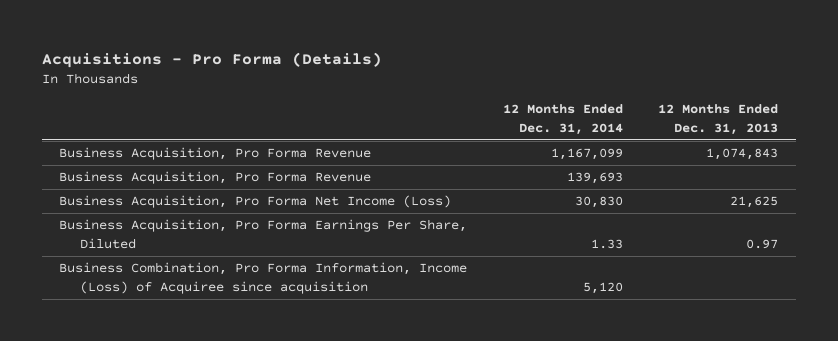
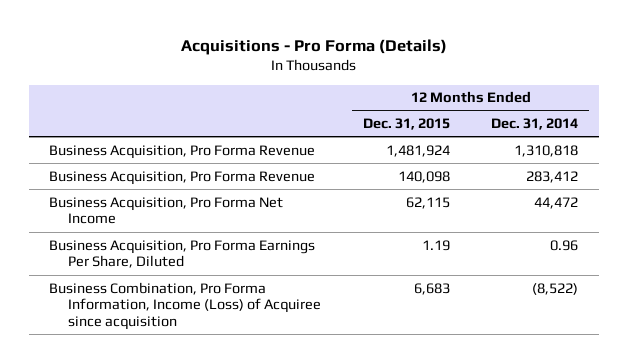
- | 12 Months Ended Dec. 31, 2014 | 12 Months Ended Dec. 31, 2013
+ | 12 Months Ended Dec. 31, 2015 | 12 Months Ended Dec. 31, 2014
- Business Acquisition, Pro Forma Revenue | 1,167,099 | 1,074,843
- Business Acquisition, Pro Forma Revenue | 139,693 |
- Business Acquisition, Pro Forma Net Income (Loss) | 30,830 | 21,625
- Business Acquisition, Pro Forma Earnings Per Share, Diluted | 1.33 | 0.97
- Business Combination, Pro Forma Information, Income (Loss) of Acquiree since acquisition | 5,120 |
+ Business Acquisition, Pro Forma Revenue | 1,481,924 | 1,310,818
+ Business Acquisition, Pro Forma Revenue | 140,098 | 283,412
+ Business Acquisition, Pro Forma Net Income | 62,115 | 44,472
+ Business Acquisition, Pro Forma Earnings Per Share, Diluted | 1.19 | 0.96
+ Business Combination, Pro Forma Information, Income (Loss) of Acquiree since acquisition | 6,683 | (8,522)

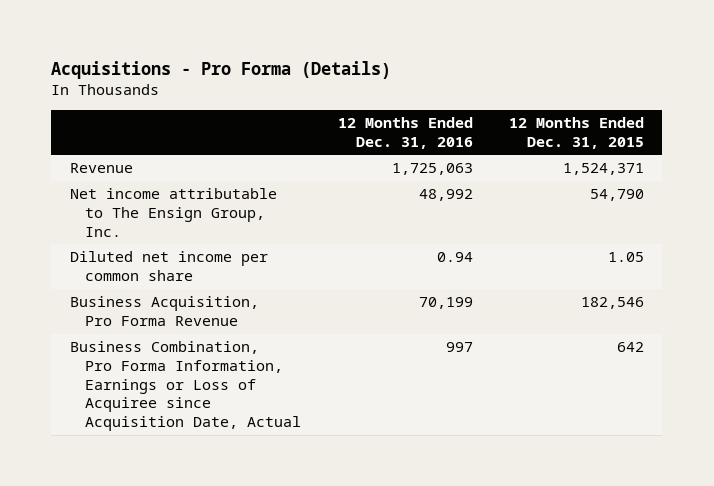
- | 12 Months Ended Dec. 31, 2015 | 12 Months Ended Dec. 31, 2014
+ | 12 Months Ended Dec. 31, 2016 | 12 Months Ended Dec. 31, 2015
- Business Acquisition, Pro Forma Revenue | 1,481,924 | 1,310,818
- Business Acquisition, Pro Forma Revenue | 140,098 | 283,412
- Business Acquisition, Pro Forma Net Income | 62,115 | 44,472
- Business Acquisition, Pro Forma Earnings Per Share, Diluted | 1.19 | 0.96
- Business Combination, Pro Forma Information, Income (Loss) of Acquiree since acquisition | 6,683 | (8,522)
+ Revenue | 1,725,063 | 1,524,371
+ Net income attributable to The Ensign Group, Inc. | 48,992 | 54,790
+ Diluted net income per common share | 0.94 | 1.05
+ Business Acquisition, Pro Forma Revenue | 70,199 | 182,546
+ Business Combination, Pro Forma Information, Earnings or Loss of Acquiree since Acquisition Date, Actual | 997 | 642

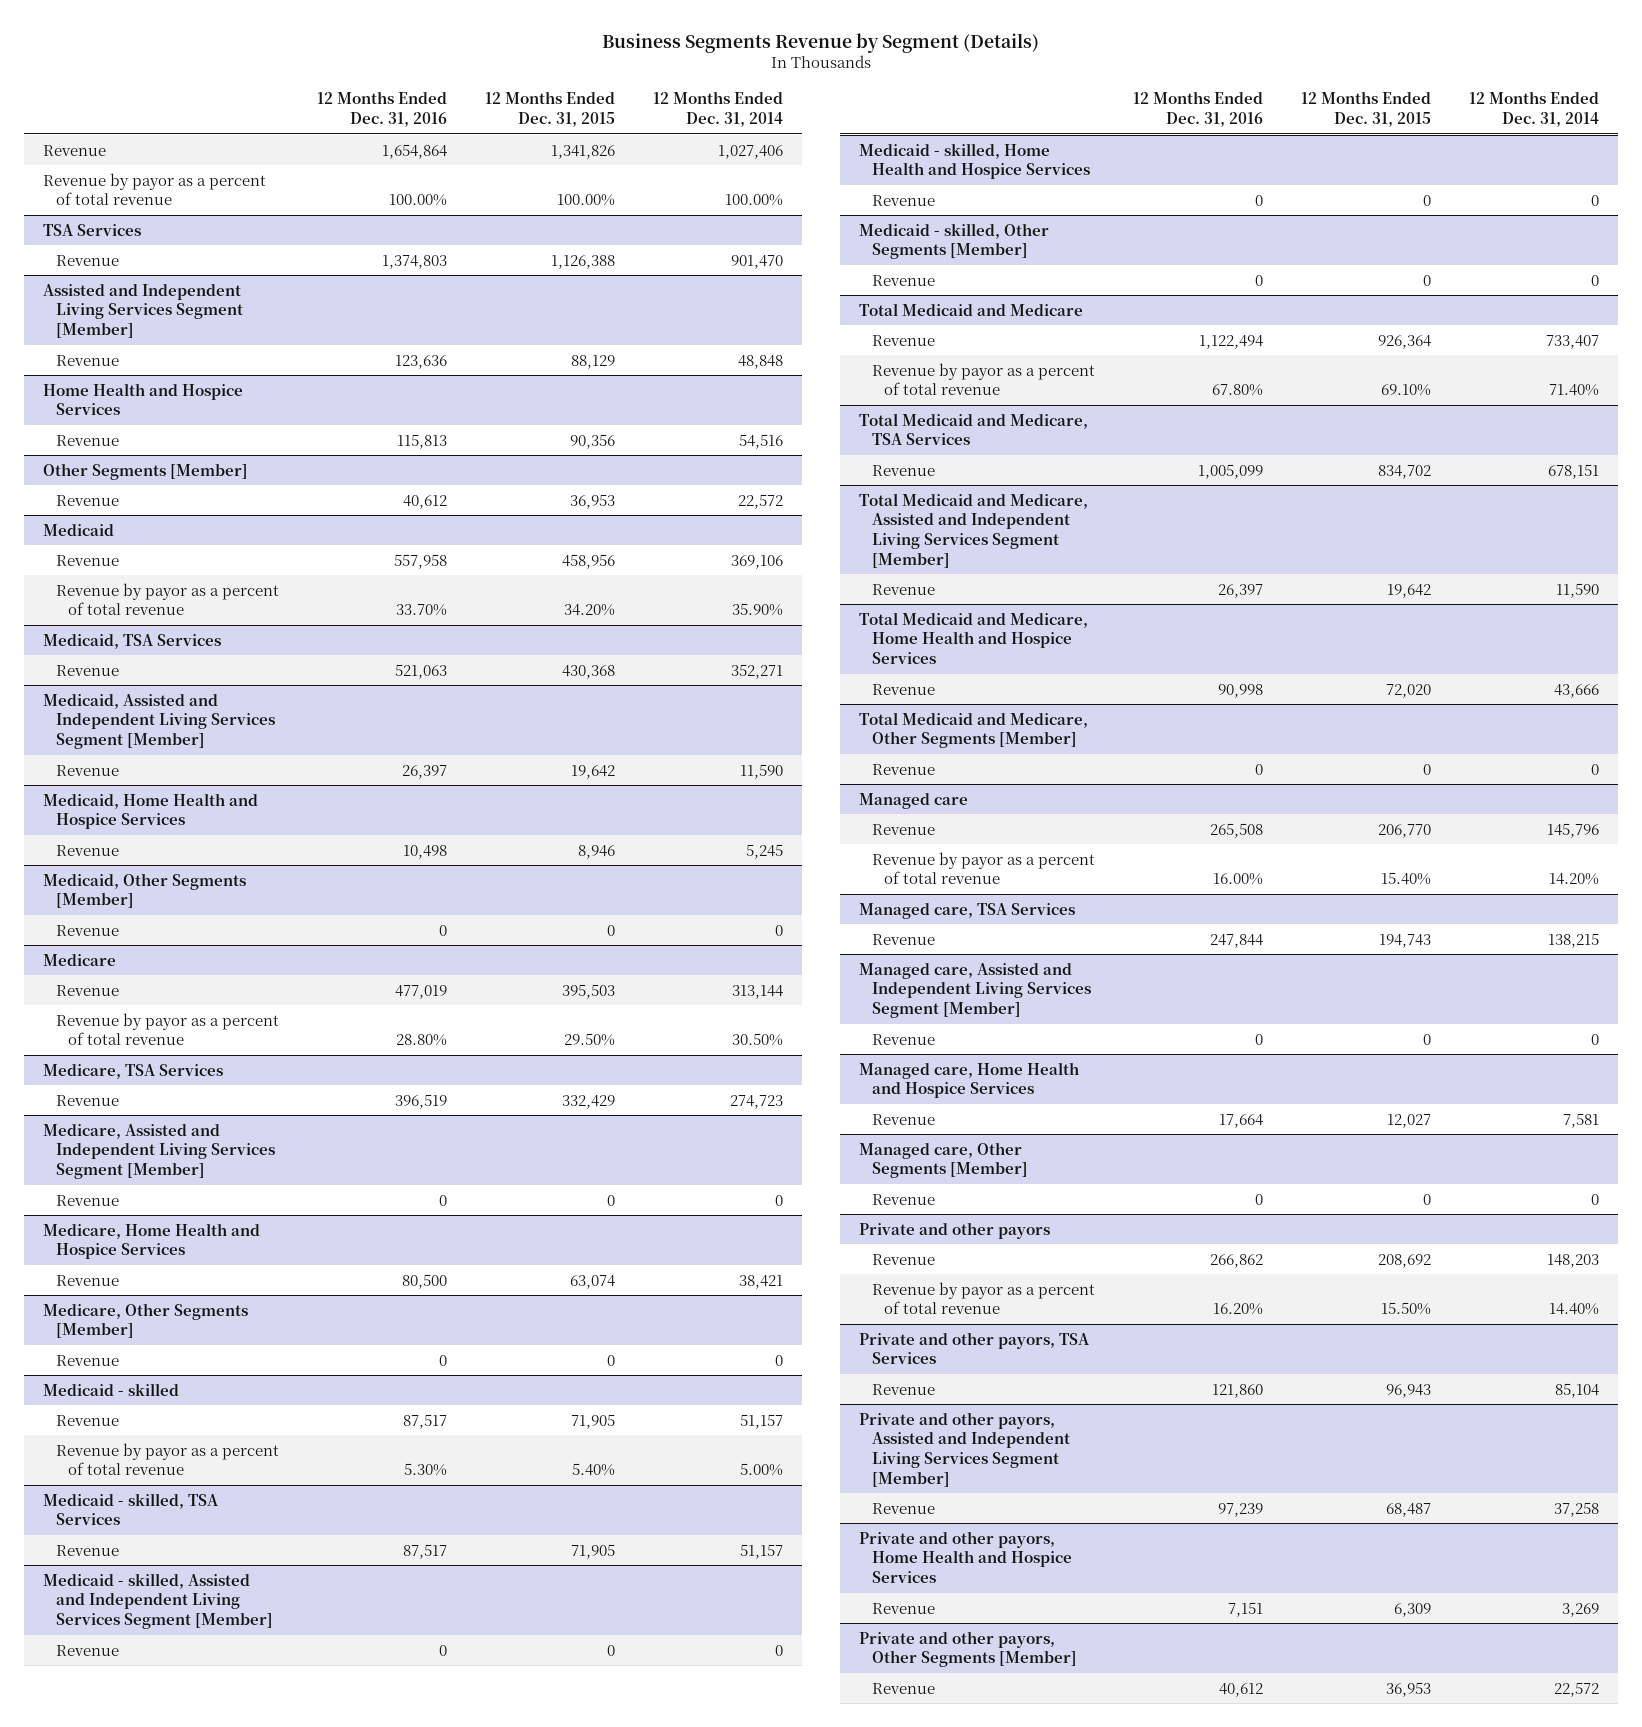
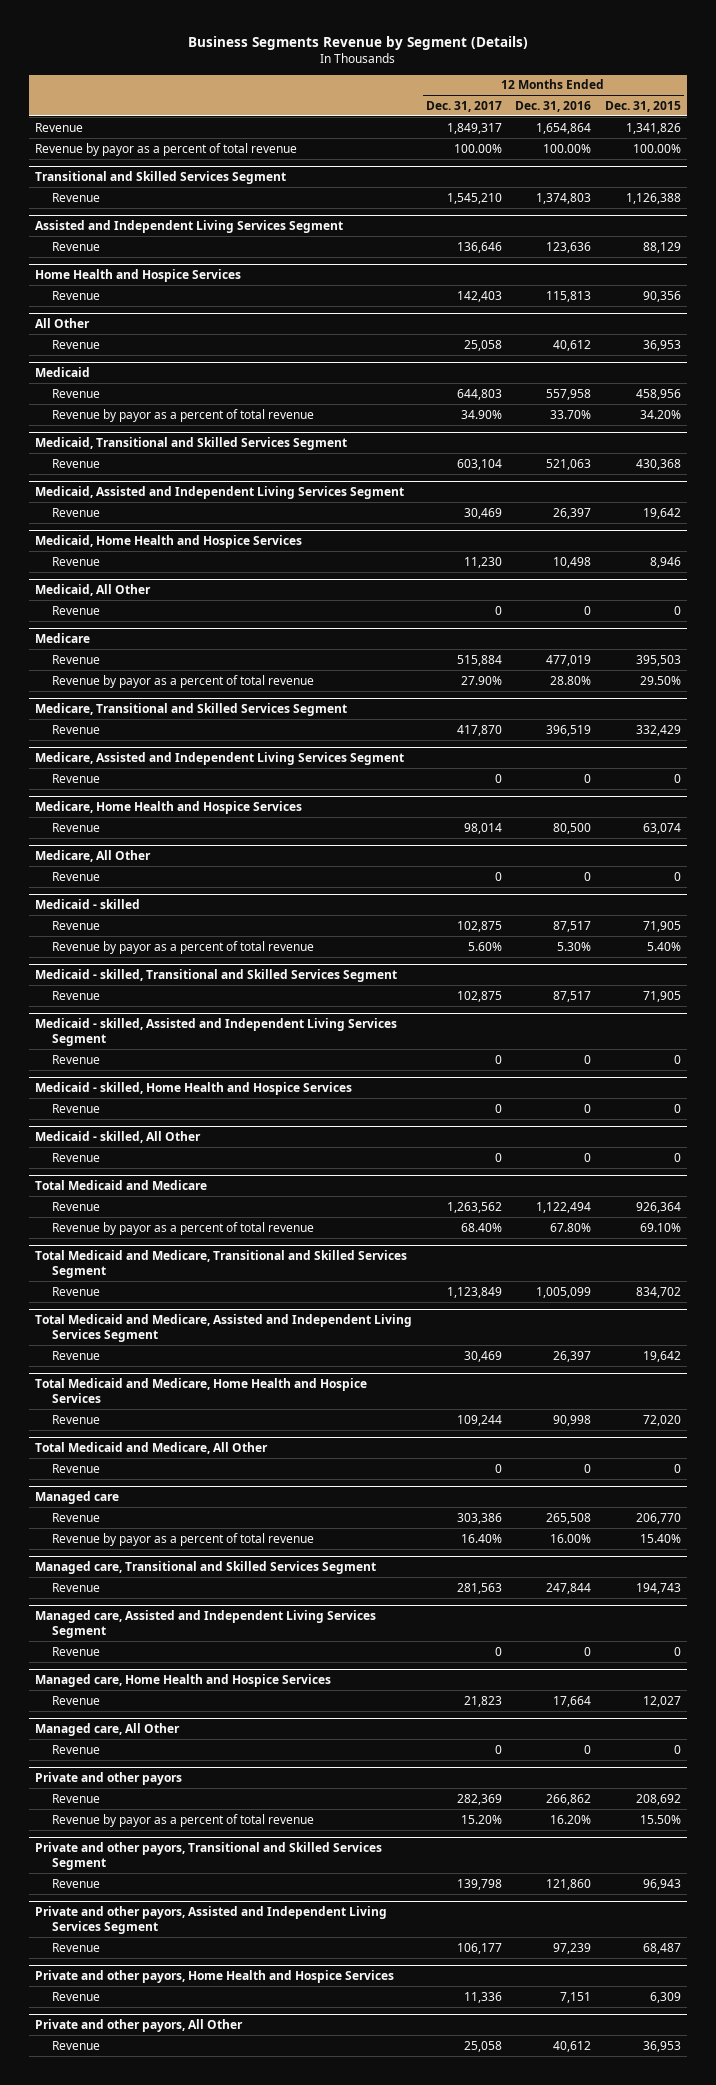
- | 12 Months Ended Dec. 31, 2016 | 12 Months Ended Dec. 31, 2015 | 12 Months Ended Dec. 31, 2014
+ | 12 Months Ended Dec. 31, 2017 | 12 Months Ended Dec. 31, 2016 | 12 Months Ended Dec. 31, 2015
- TSA Services
+ Transitional and Skilled Services Segment
- Assisted and Independent Living Services Segment [Member]
+ Assisted and Independent Living Services Segment
- Other Segments [Member]
+ All Other
- Medicaid, TSA Services
+ Medicaid, Transitional and Skilled Services Segment
- Medicaid, Assisted and Independent Living Services Segment [Member]
+ Medicaid, Assisted and Independent Living Services Segment
- Medicaid, Other Segments [Member]
+ Medicaid, All Other
- Medicare, TSA Services
+ Medicare, Transitional and Skilled Services Segment
- Medicare, Assisted and Independent Living Services Segment [Member]
+ Medicare, Assisted and Independent Living Services Segment
- Medicare, Other Segments [Member]
+ Medicare, All Other
- Medicaid - skilled, TSA Services
+ Medicaid - skilled, Transitional and Skilled Services Segment
- Medicaid - skilled, Assisted and Independent Living Services Segment [Member]
+ Medicaid - skilled, Assisted and Independent Living Services Segment
- Medicaid - skilled, Other Segments [Member]
+ Medicaid - skilled, All Other
- Total Medicaid and Medicare, TSA Services
+ Total Medicaid and Medicare, Transitional and Skilled Services Segment
- Total Medicaid and Medicare, Assisted and Independent Living Services Segment [Member]
+ Total Medicaid and Medicare, Assisted and Independent Living Services Segment
- Total Medicaid and Medicare, Other Segments [Member]
+ Total Medicaid and Medicare, All Other
- Managed care, TSA Services
+ Managed care, Transitional and Skilled Services Segment
- Managed care, Assisted and Independent Living Services Segment [Member]
+ Managed care, Assisted and Independent Living Services Segment
- Managed care, Other Segments [Member]
+ Managed care, All Other
- Private and other payors, TSA Services
+ Private and other payors, Transitional and Skilled Services Segment
- Private and other payors, Assisted and Independent Living Services Segment [Member]
+ Private and other payors, Assisted and Independent Living Services Segment
- Private and other payors, Other Segments [Member]
+ Private and other payors, All Other

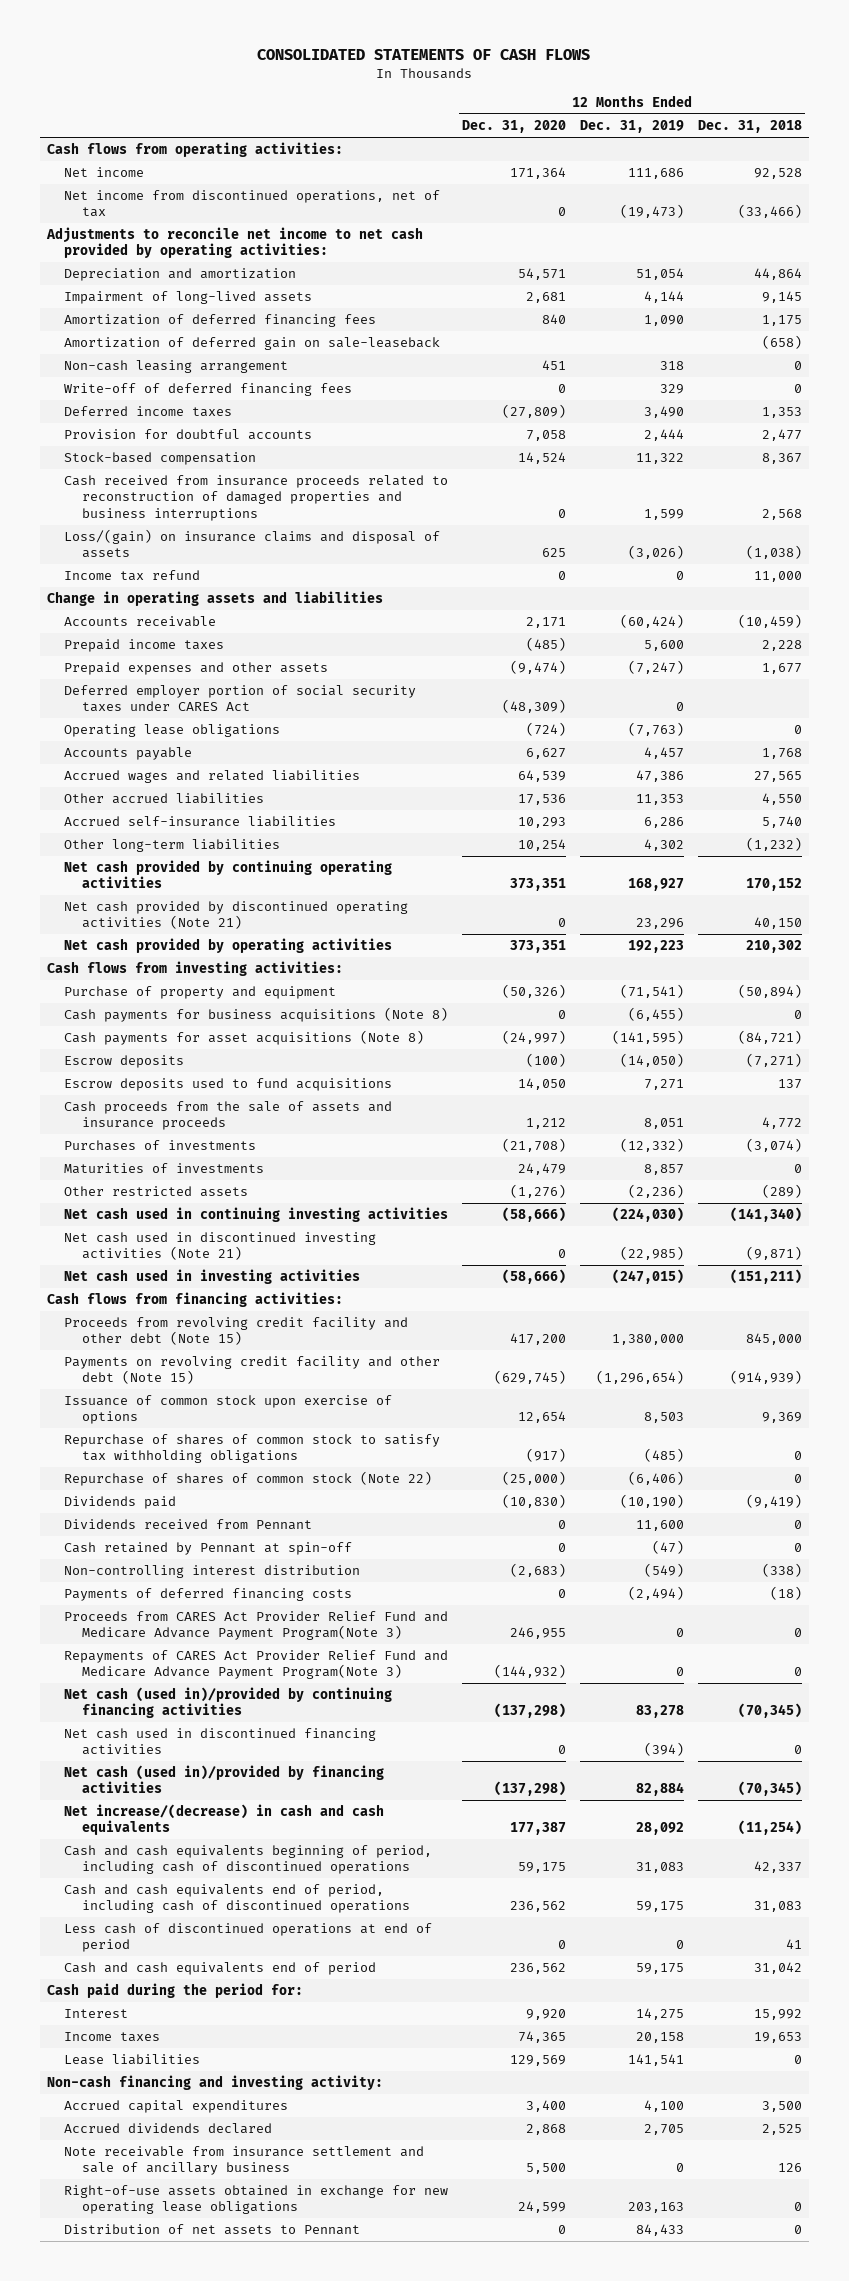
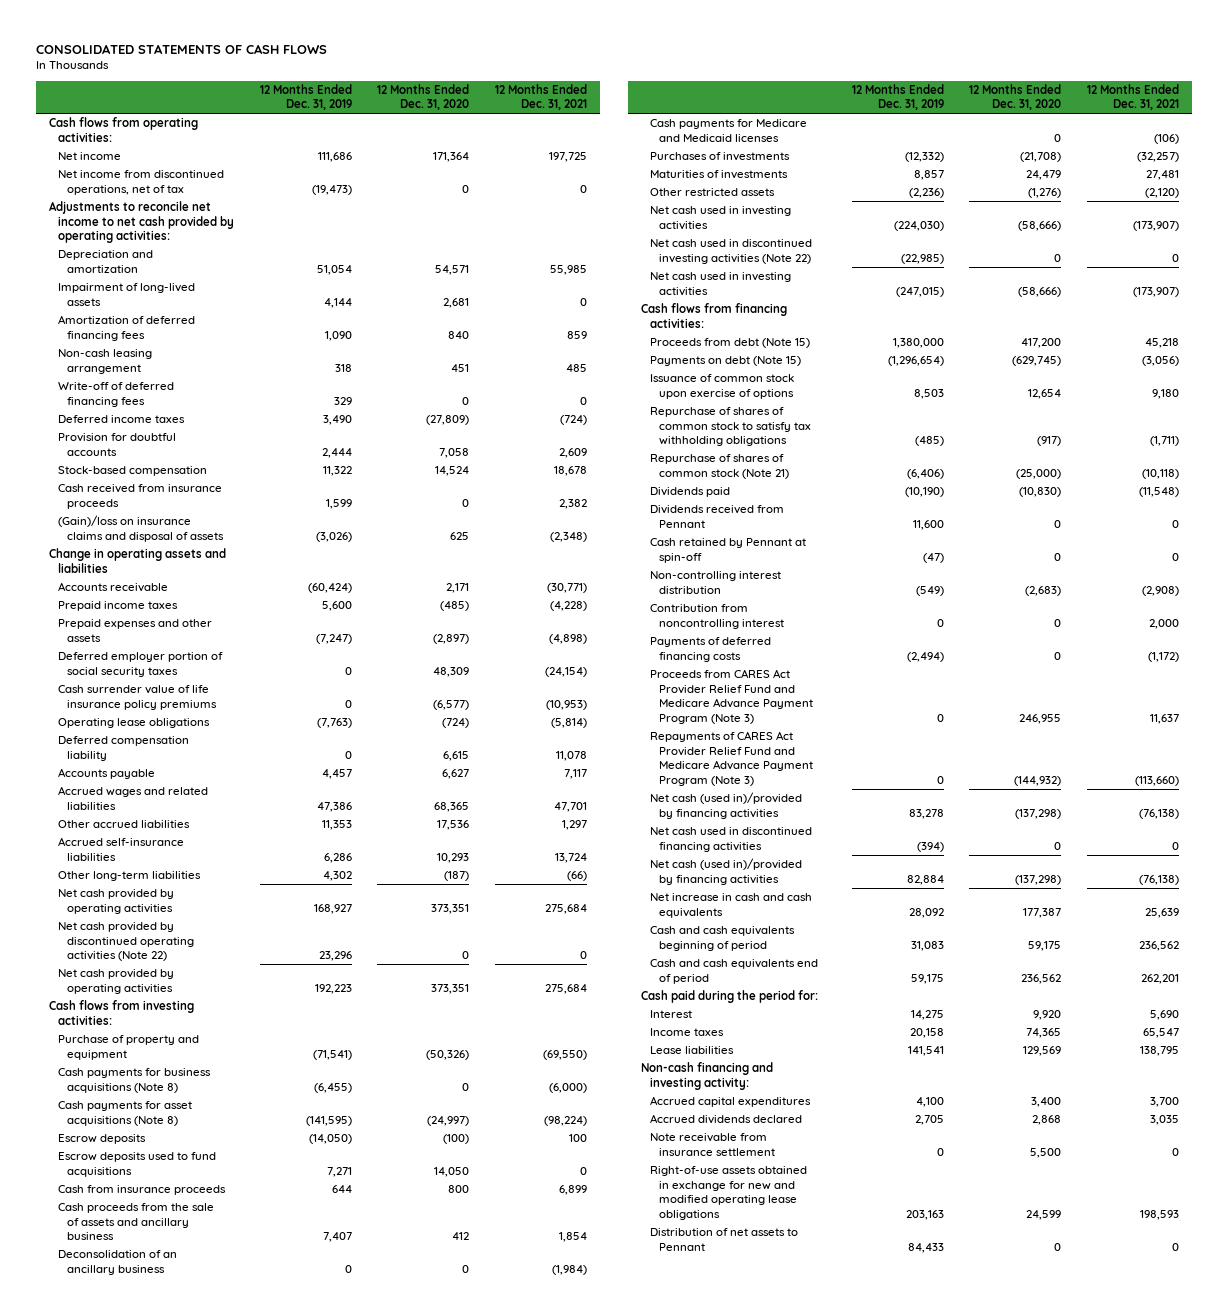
- | 12 Months Ended Dec. 31, 2020 | 12 Months Ended Dec. 31, 2019 | 12 Months Ended Dec. 31, 2018
+ | 12 Months Ended Dec. 31, 2019 | 12 Months Ended Dec. 31, 2020 | 12 Months Ended Dec. 31, 2021
- Amortization of deferred gain on sale-leaseback | | | (658)
- Cash received from insurance proceeds related to reconstruction of damaged properties and business interruptions | 0 | 1,599 | 2,568
- Loss/(gain) on insurance claims and disposal of assets | 625 | (3,026) | (1,038)
- Income tax refund | 0 | 0 | 11,000
+ Cash received from insurance proceeds | 1,599 | 0 | 2,382
+ (Gain)/loss on insurance claims and disposal of assets | (3,026) | 625 | (2,348)
- Prepaid expenses and other assets | (9,474) | (7,247) | 1,677
- Deferred employer portion of social security taxes under CARES Act | (48,309) | 0 |
+ Prepaid expenses and other assets | (7,247) | (2,897) | (4,898)
+ Deferred employer portion of social security taxes | 0 | 48,309 | (24,154)
+ Cash surrender value of life insurance policy premiums | 0 | (6,577) | (10,953)
+ Deferred compensation liability | 0 | 6,615 | 11,078
- Accrued wages and related liabilities | 64,539 | 47,386 | 27,565
+ Accrued wages and related liabilities | 47,386 | 68,365 | 47,701
- Other long-term liabilities | 10,254 | 4,302 | (1,232)
- Net cash provided by continuing operating activities | 373,351 | 168,927 | 170,152
- Net cash provided by discontinued operating activities (Note 21) | 0 | 23,296 | 40,150
+ Other long-term liabilities | 4,302 | (187) | (66)
+ Net cash provided by operating activities | 168,927 | 373,351 | 275,684
+ Net cash provided by discontinued operating activities (Note 22) | 23,296 | 0 | 0
- Cash proceeds from the sale of assets and insurance proceeds | 1,212 | 8,051 | 4,772
+ Cash from insurance proceeds | 644 | 800 | 6,899
+ Cash proceeds from the sale of assets and ancillary business | 7,407 | 412 | 1,854
+ Deconsolidation of an ancillary business | 0 | 0 | (1,984)
+ Cash payments for Medicare and Medicaid licenses | | 0 | (106)
- Net cash used in continuing investing activities | (58,666) | (224,030) | (141,340)
- Net cash used in discontinued investing activities (Note 21) | 0 | (22,985) | (9,871)
+ Net cash used in investing activities | (224,030) | (58,666) | (173,907)
+ Net cash used in discontinued investing activities (Note 22) | (22,985) | 0 | 0
- Proceeds from revolving credit facility and other debt (Note 15) | 417,200 | 1,380,000 | 845,000
- Payments on revolving credit facility and other debt (Note 15) | (629,745) | (1,296,654) | (914,939)
+ Proceeds from debt (Note 15) | 1,380,000 | 417,200 | 45,218
+ Payments on debt (Note 15) | (1,296,654) | (629,745) | (3,056)
- Repurchase of shares of common stock (Note 22) | (25,000) | (6,406) | 0
+ Repurchase of shares of common stock (Note 21) | (6,406) | (25,000) | (10,118)
+ Contribution from noncontrolling interest | 0 | 0 | 2,000
- Proceeds from CARES Act Provider Relief Fund and Medicare Advance Payment Program(Note 3) | 246,955 | 0 | 0
- Repayments of CARES Act Provider Relief Fund and Medicare Advance Payment Program(Note 3) | (144,932) | 0 | 0
- Net cash (used in)/provided by continuing financing activities | (137,298) | 83,278 | (70,345)
+ Proceeds from CARES Act Provider Relief Fund and Medicare Advance Payment Program (Note 3) | 0 | 246,955 | 11,637
+ Repayments of CARES Act Provider Relief Fund and Medicare Advance Payment Program (Note 3) | 0 | (144,932) | (113,660)
+ Net cash (used in)/provided by financing activities | 83,278 | (137,298) | (76,138)
- Net increase/(decrease) in cash and cash equivalents | 177,387 | 28,092 | (11,254)
- Cash and cash equivalents beginning of period, including cash of discontinued operations | 59,175 | 31,083 | 42,337
- Cash and cash equivalents end of period, including cash of discontinued operations | 236,562 | 59,175 | 31,083
- Less cash of discontinued operations at end of period | 0 | 0 | 41
+ Net increase in cash and cash equivalents | 28,092 | 177,387 | 25,639
+ Cash and cash equivalents beginning of period | 31,083 | 59,175 | 236,562
- Note receivable from insurance settlement and sale of ancillary business | 5,500 | 0 | 126
- Right-of-use assets obtained in exchange for new operating lease obligations | 24,599 | 203,163 | 0
+ Note receivable from insurance settlement | 0 | 5,500 | 0
+ Right-of-use assets obtained in exchange for new and modified operating lease obligations | 203,163 | 24,599 | 198,593

